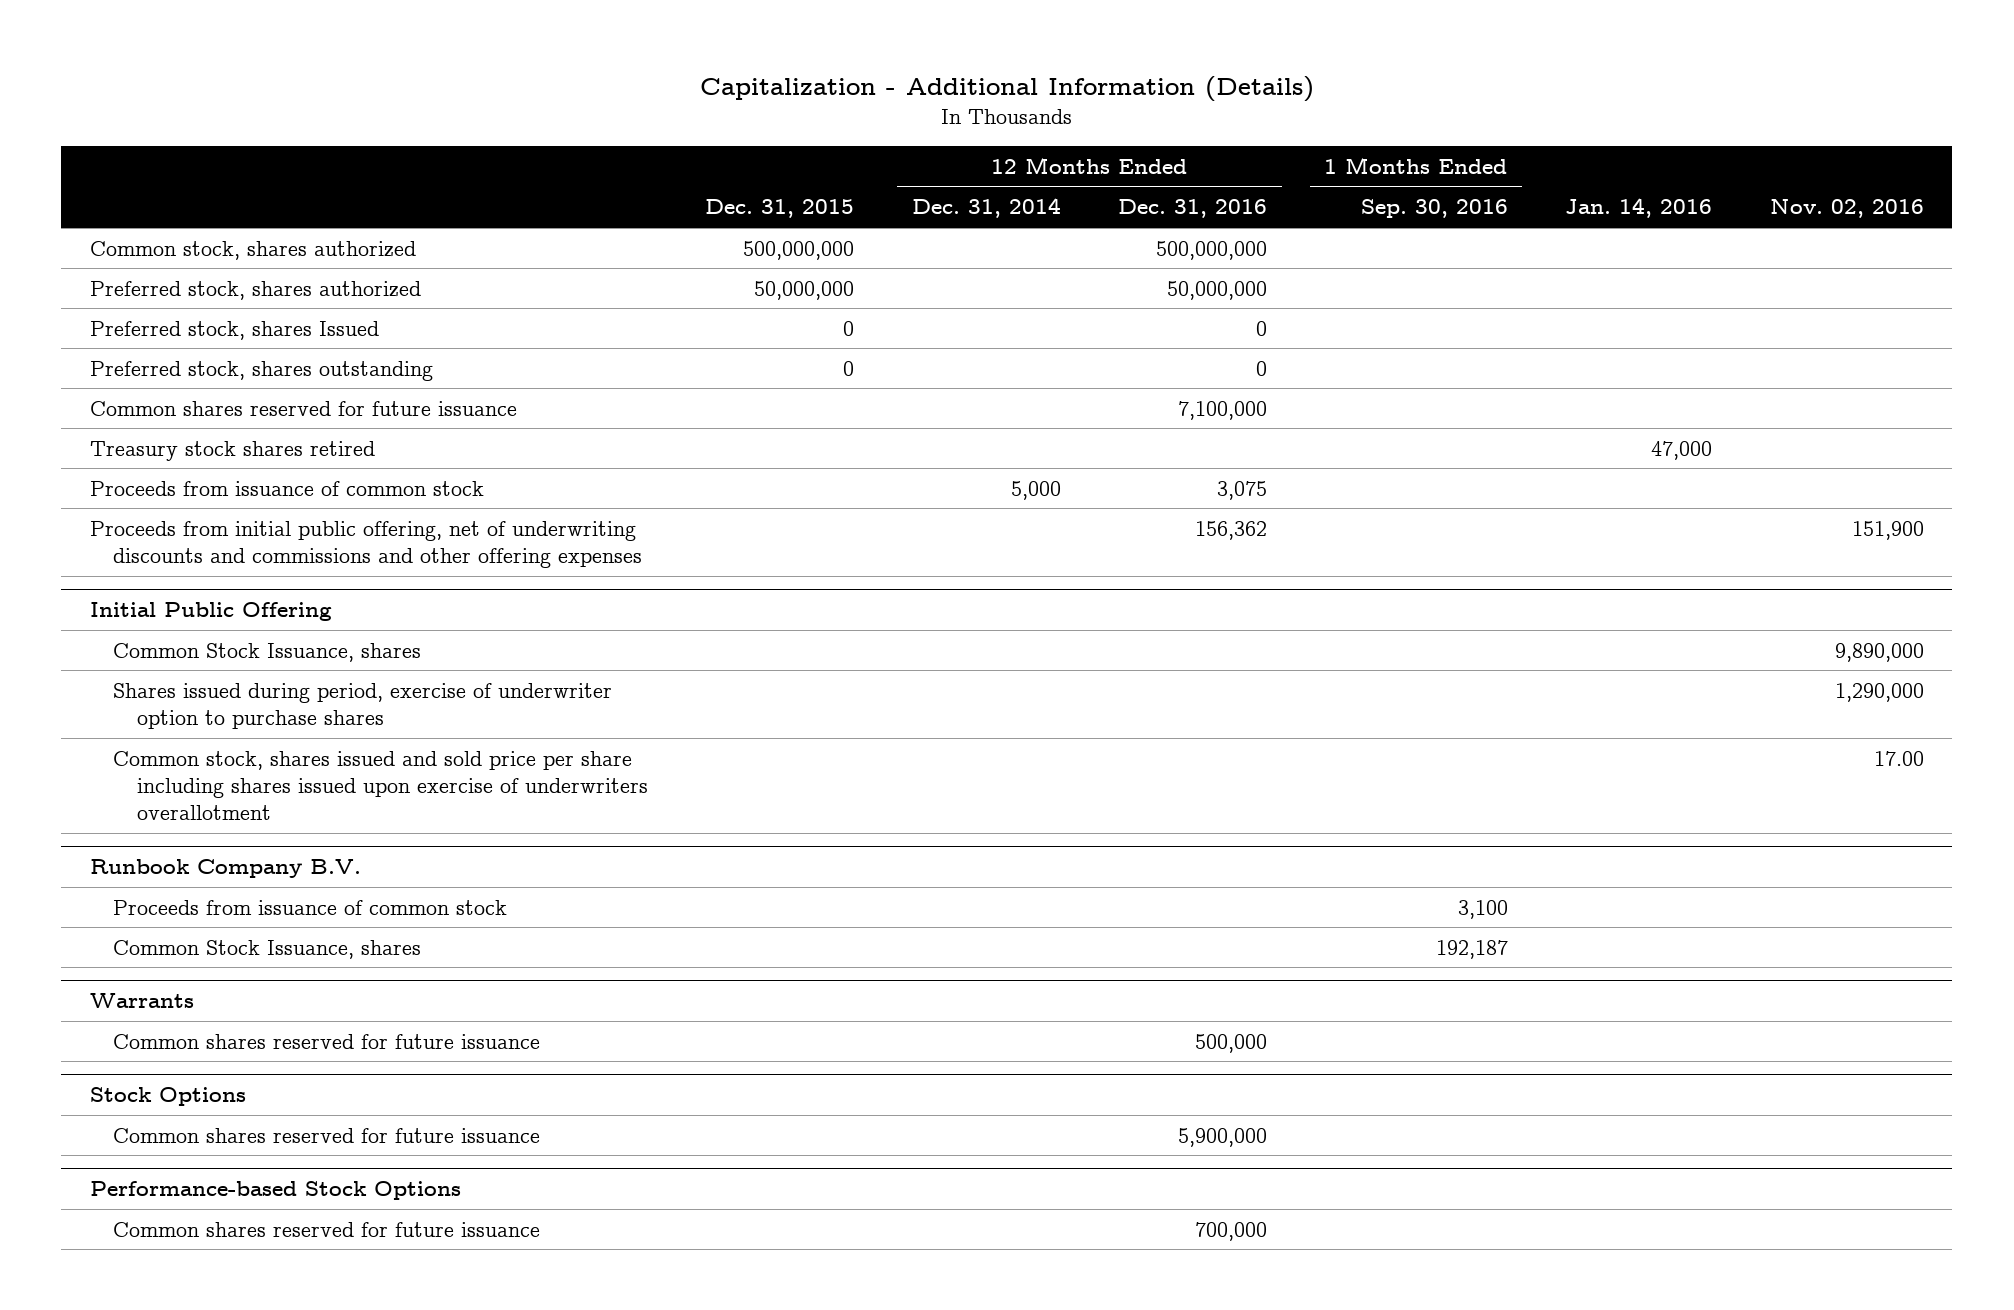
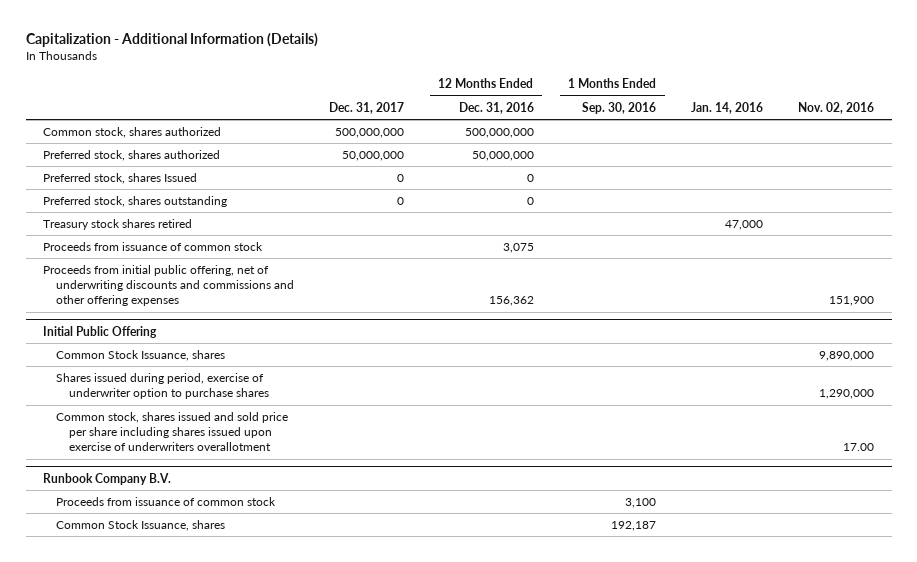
- | Dec. 31, 2015 | 12 Months Ended Dec. 31, 2014 | 12 Months Ended Dec. 31, 2016 | 1 Months Ended Sep. 30, 2016 | Jan. 14, 2016 | Nov. 02, 2016
+ | Dec. 31, 2017 | 12 Months Ended Dec. 31, 2016 | 1 Months Ended Sep. 30, 2016 | Jan. 14, 2016 | Nov. 02, 2016
- Common shares reserved for future issuance | | | 7,100,000 | | |
- Warrants
- Common shares reserved for future issuance | | | 500,000 | | |
- Stock Options
- Common shares reserved for future issuance | | | 5,900,000 | | |
- Performance-based Stock Options
- Common shares reserved for future issuance | | | 700,000 | | |

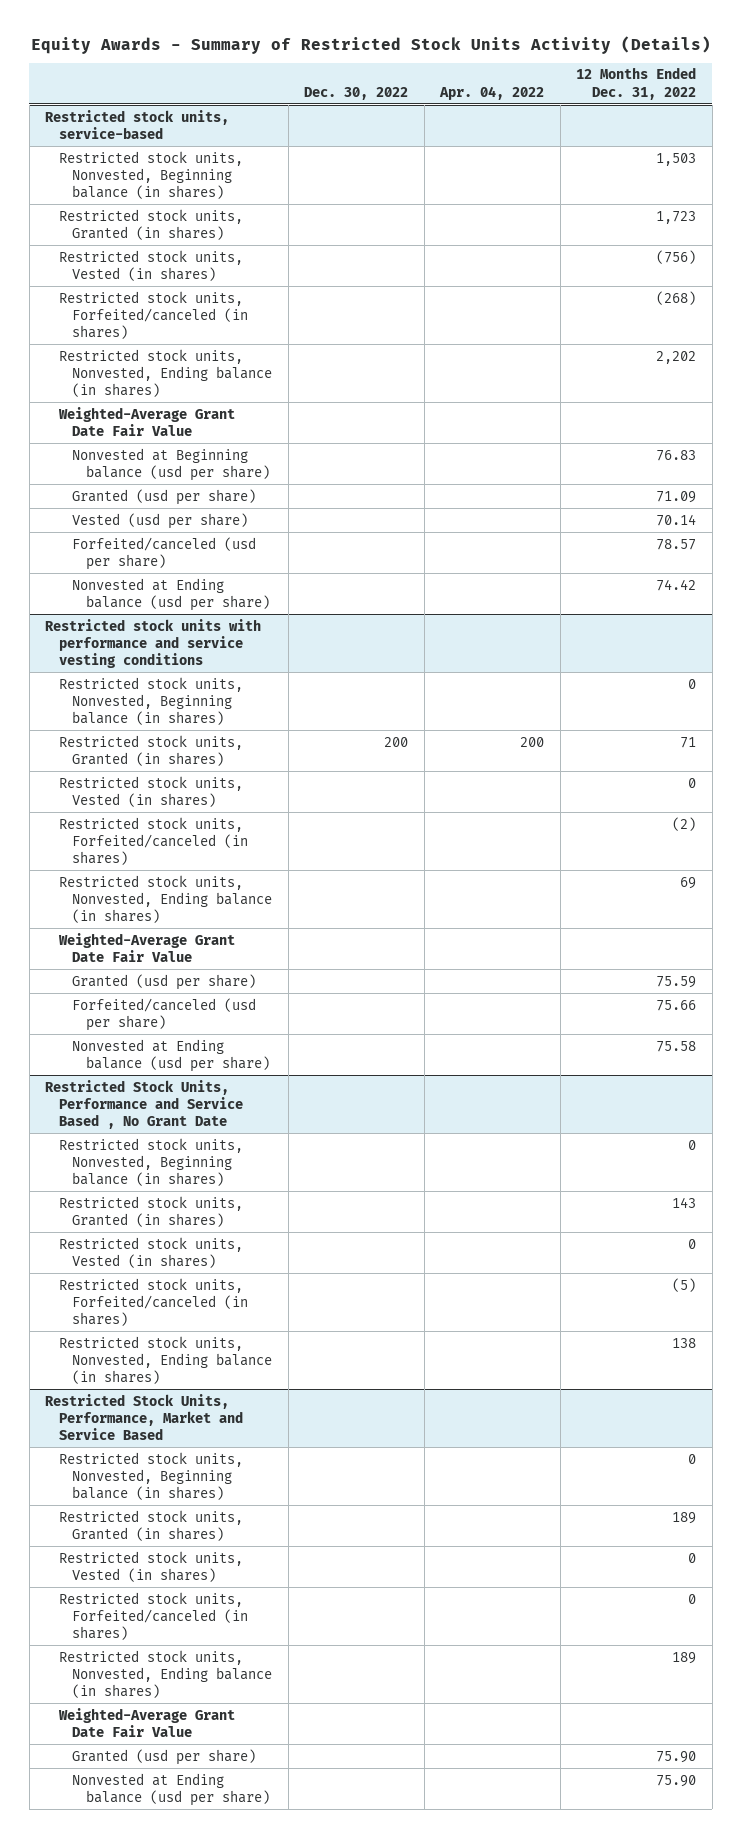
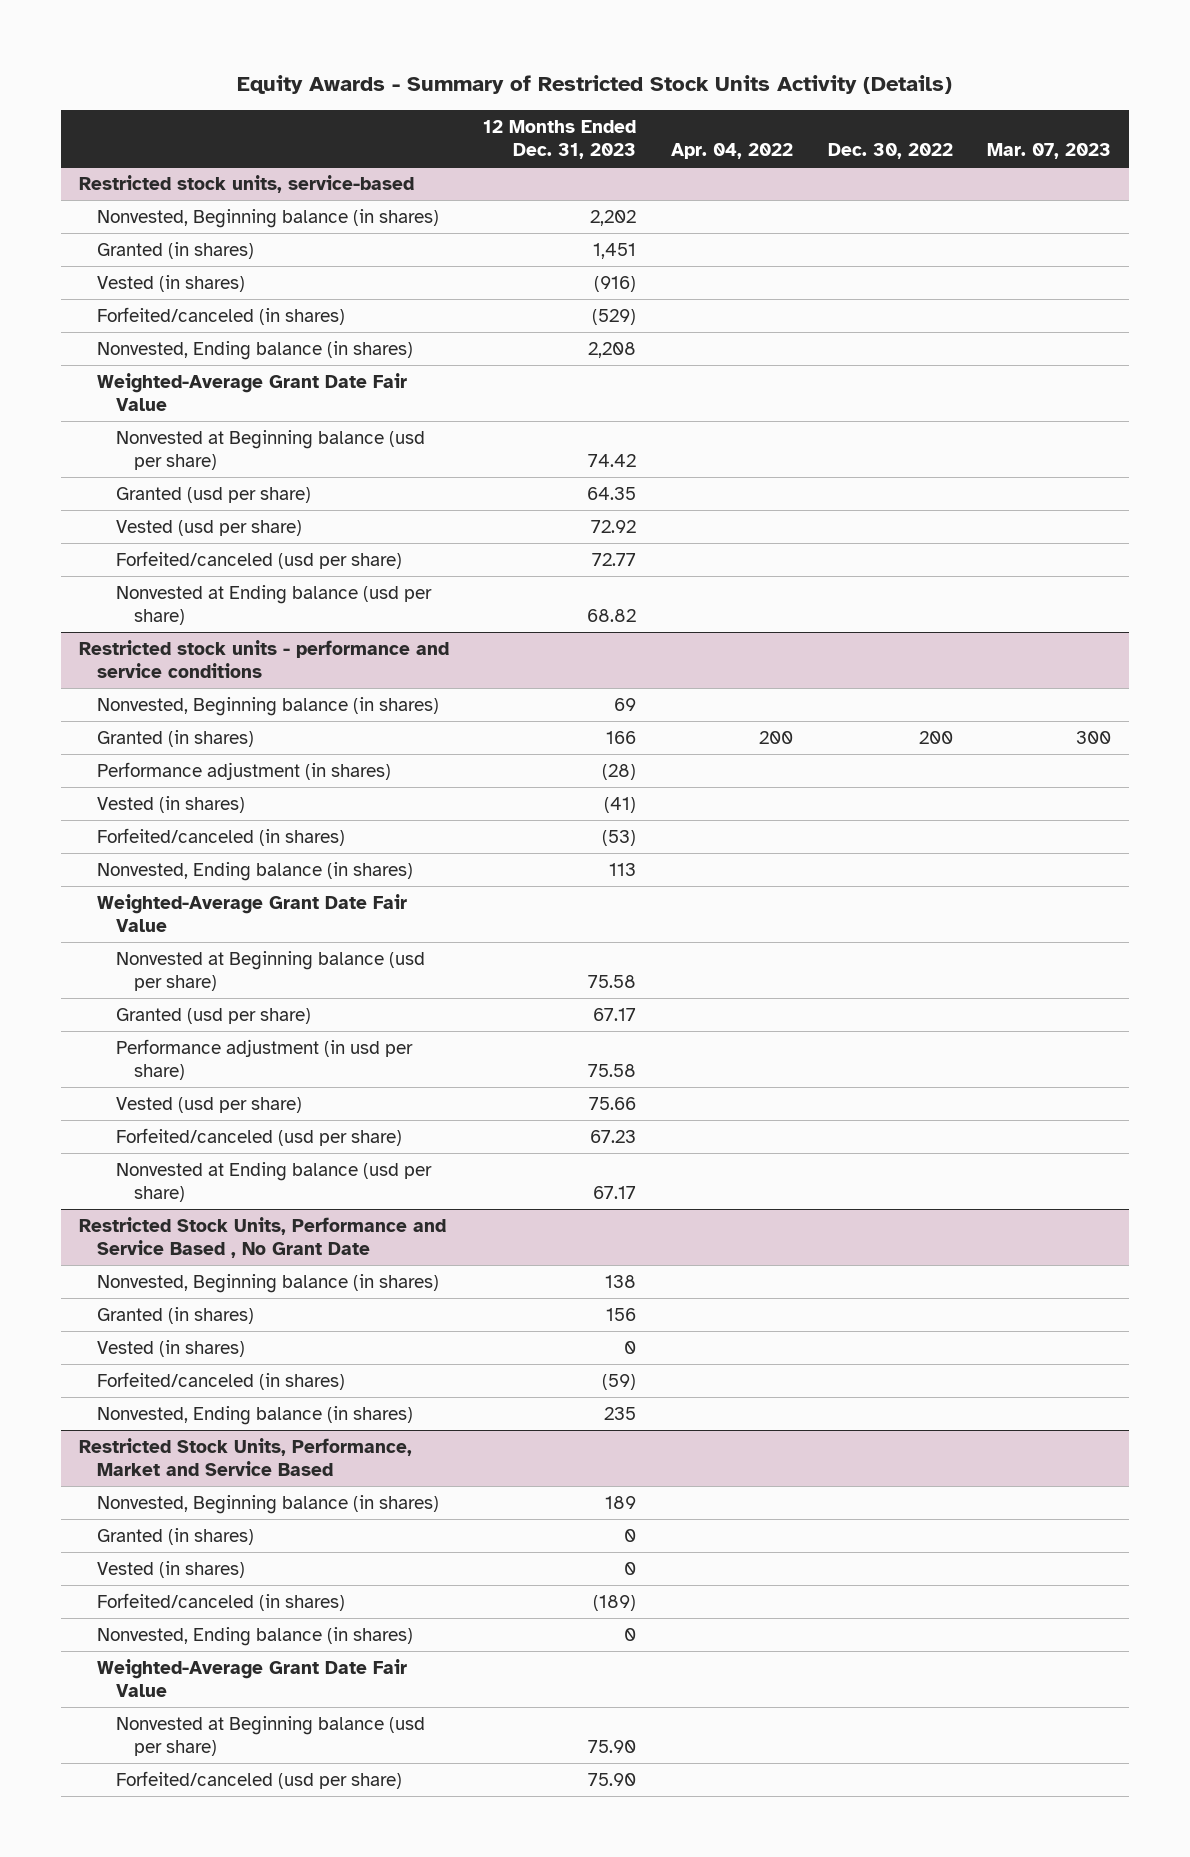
- | Dec. 30, 2022 | Apr. 04, 2022 | 12 Months Ended Dec. 31, 2022
+ | 12 Months Ended Dec. 31, 2023 | Apr. 04, 2022 | Dec. 30, 2022 | Mar. 07, 2023
@ Restricted stock units, service-based
- Restricted stock units, Nonvested, Beginning balance (in shares) | | | 1,503
- Restricted stock units, Granted (in shares) | | | 1,723
- Restricted stock units, Vested (in shares) | | | (756)
- Restricted stock units, Forfeited/canceled (in shares) | | | (268)
- Restricted stock units, Nonvested, Ending balance (in shares) | | | 2,202
+ Nonvested, Beginning balance (in shares) | 2,202 | | |
+ Granted (in shares) | 1,451 | | |
+ Vested (in shares) | (916) | | |
+ Forfeited/canceled (in shares) | (529) | | |
+ Nonvested, Ending balance (in shares) | 2,208 | | |
- Restricted stock units with performance and service vesting conditions
- Restricted stock units, Nonvested, Beginning balance (in shares) | | | 0
- Restricted stock units, Granted (in shares) | 200 | 200 | 71
- Restricted stock units, Vested (in shares) | | | 0
- Restricted stock units, Forfeited/canceled (in shares) | | | (2)
- Restricted stock units, Nonvested, Ending balance (in shares) | | | 69
+ Restricted stock units - performance and service conditions
+ Nonvested, Beginning balance (in shares) | 69 | | |
+ Granted (in shares) | 166 | 200 | 200 | 300
+ Performance adjustment (in shares) | (28) | | |
+ Vested (in shares) | (41) | | |
+ Forfeited/canceled (in shares) | (53) | | |
+ Nonvested, Ending balance (in shares) | 113 | | |
+ Nonvested at Beginning balance (usd per share) | 75.58 | | |
+ Performance adjustment (in usd per share) | 75.58 | | |
+ Vested (usd per share) | 75.66 | | |
@ Restricted Stock Units, Performance and Service Based , No Grant Date
- Restricted stock units, Nonvested, Beginning balance (in shares) | | | 0
- Restricted stock units, Granted (in shares) | | | 143
- Restricted stock units, Vested (in shares) | | | 0
- Restricted stock units, Forfeited/canceled (in shares) | | | (5)
- Restricted stock units, Nonvested, Ending balance (in shares) | | | 138
+ Nonvested, Beginning balance (in shares) | 138 | | |
+ Granted (in shares) | 156 | | |
+ Vested (in shares) | 0 | | |
+ Forfeited/canceled (in shares) | (59) | | |
+ Nonvested, Ending balance (in shares) | 235 | | |
@ Restricted Stock Units, Performance, Market and Service Based
- Restricted stock units, Nonvested, Beginning balance (in shares) | | | 0
- Restricted stock units, Granted (in shares) | | | 189
- Restricted stock units, Vested (in shares) | | | 0
- Restricted stock units, Forfeited/canceled (in shares) | | | 0
- Restricted stock units, Nonvested, Ending balance (in shares) | | | 189
+ Nonvested, Beginning balance (in shares) | 189 | | |
+ Granted (in shares) | 0 | | |
+ Vested (in shares) | 0 | | |
+ Forfeited/canceled (in shares) | (189) | | |
+ Nonvested, Ending balance (in shares) | 0 | | |
- Granted (usd per share) | | | 75.90
- Nonvested at Ending balance (usd per share) | | | 75.90
+ Nonvested at Beginning balance (usd per share) | 75.90 | | |
+ Forfeited/canceled (usd per share) | 75.90 | | |

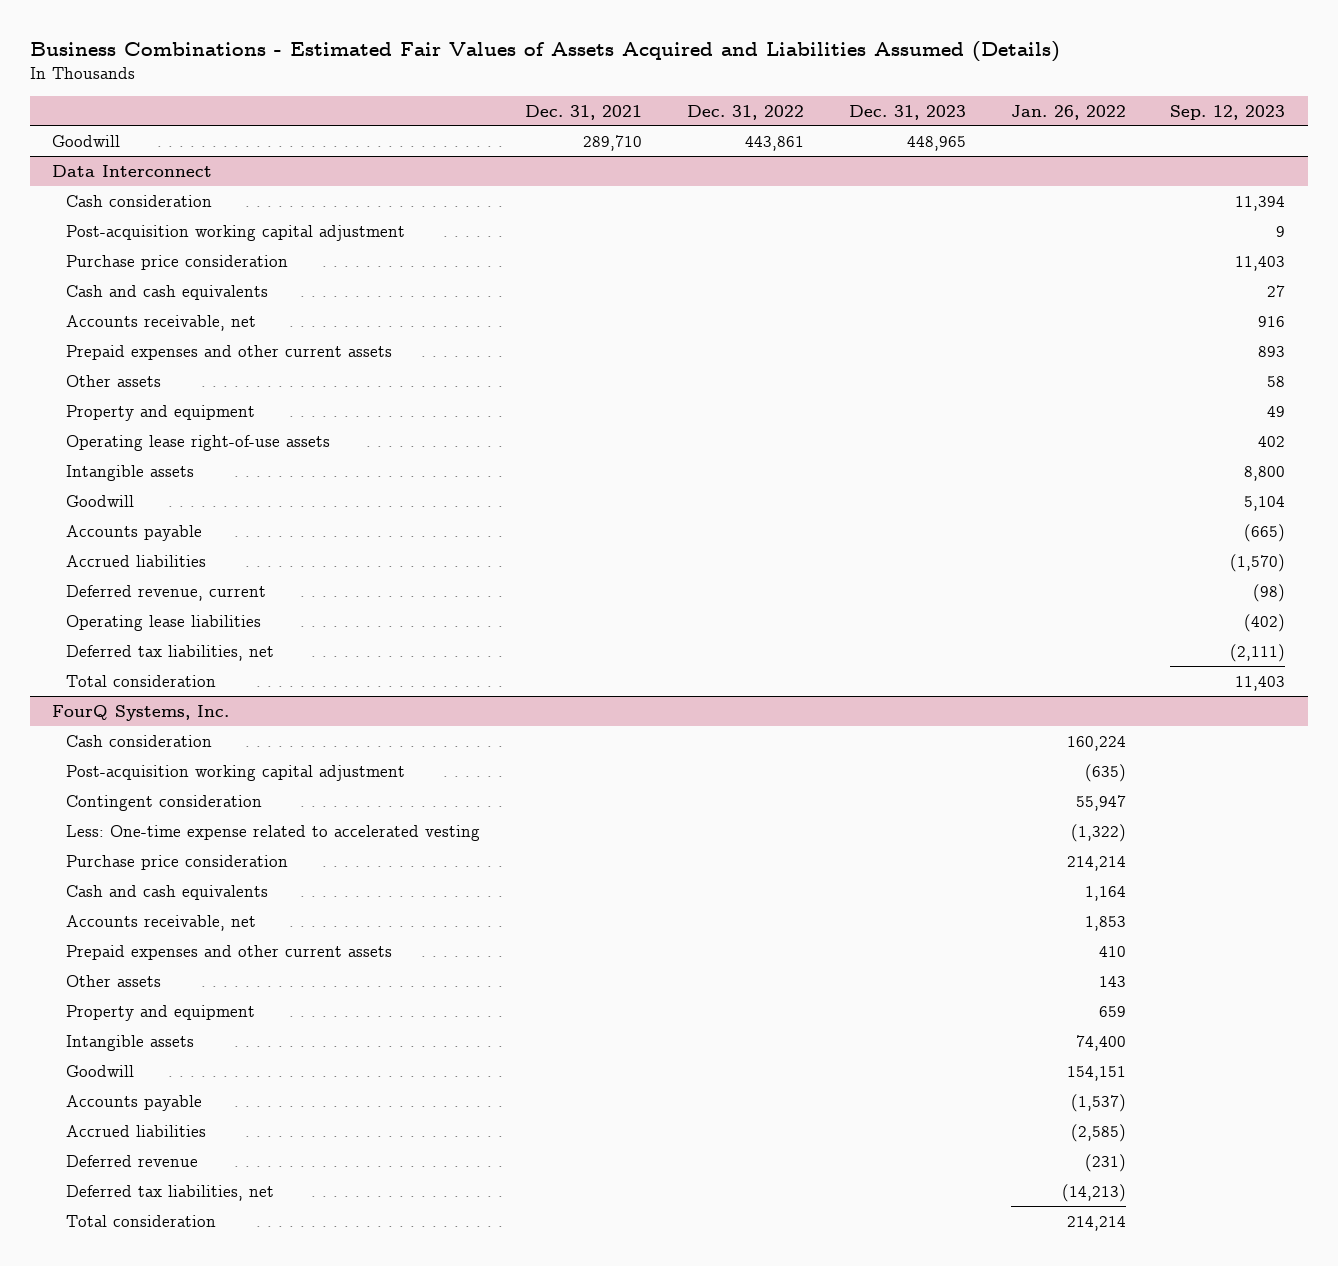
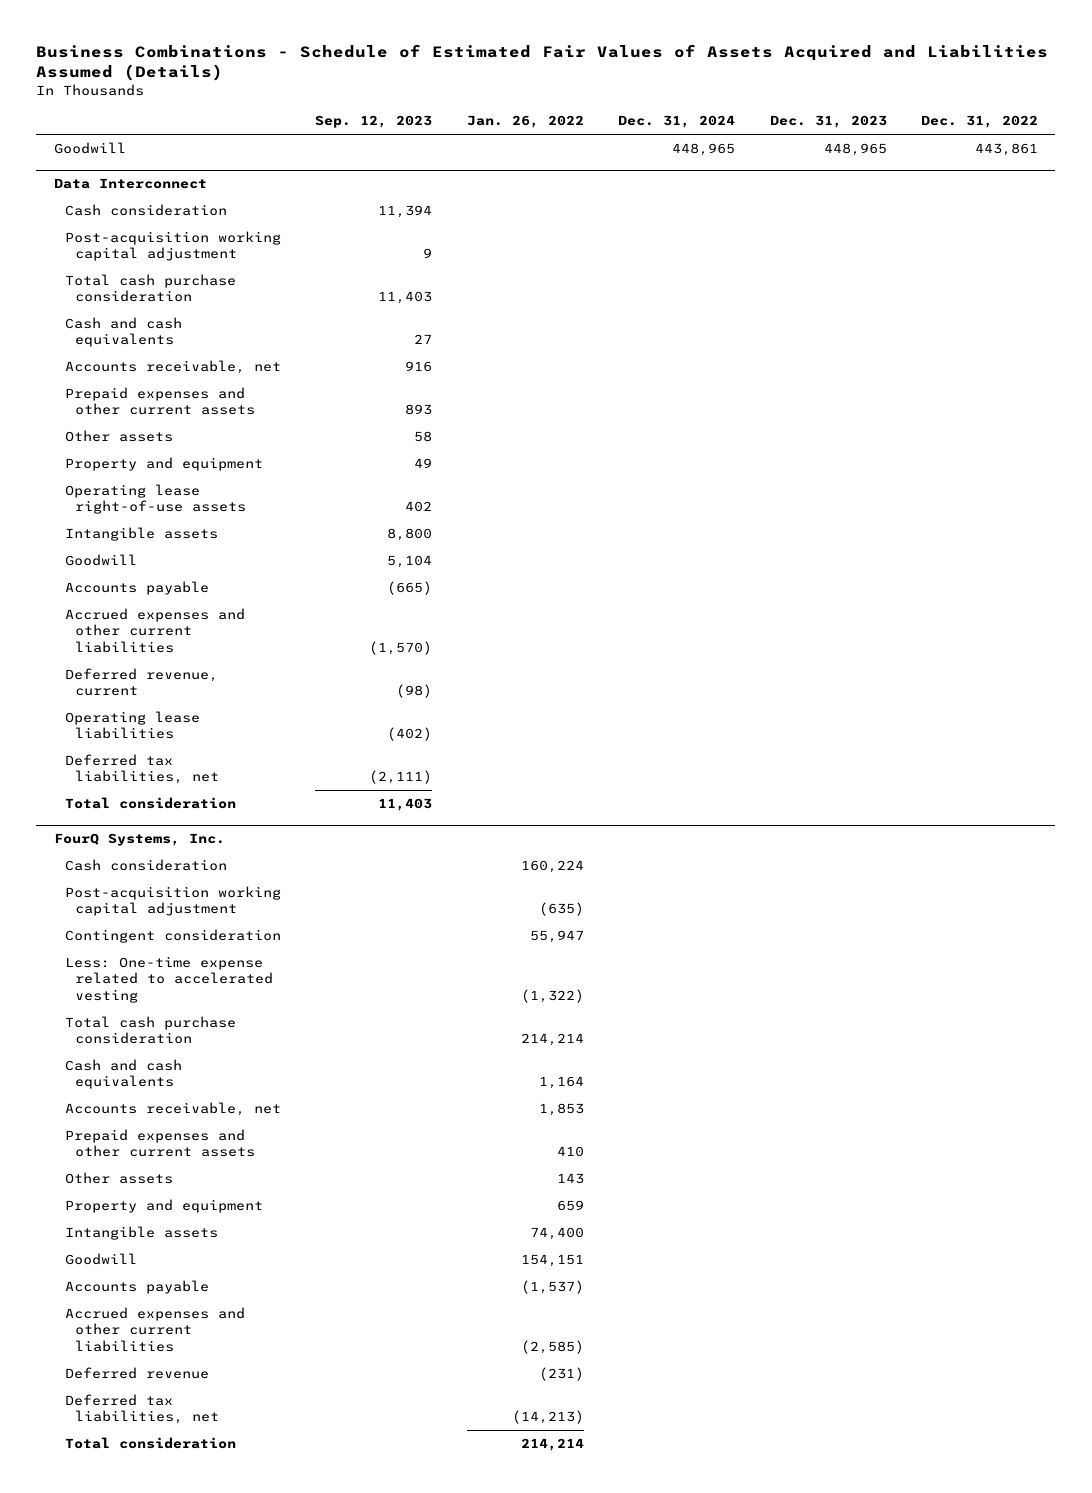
- Business Combinations - Estimated Fair Values of Assets Acquired and Liabilities Assumed (Details)
+ Business Combinations - Schedule of Estimated Fair Values of Assets Acquired and Liabilities Assumed (Details)
- | Dec. 31, 2021 | Dec. 31, 2022 | Dec. 31, 2023 | Jan. 26, 2022 | Sep. 12, 2023
+ | Sep. 12, 2023 | Jan. 26, 2022 | Dec. 31, 2024 | Dec. 31, 2023 | Dec. 31, 2022
@ Data Interconnect
- Purchase price consideration | | | | | 11,403
+ Total cash purchase consideration | 11,403 | | | |
- Accrued liabilities | | | | | (1,570)
+ Accrued expenses and other current liabilities | (1,570) | | | |
@ FourQ Systems, Inc.
- Purchase price consideration | | | | 214,214 |
+ Total cash purchase consideration | | 214,214 | | |
- Accrued liabilities | | | | (2,585) |
+ Accrued expenses and other current liabilities | | (2,585) | | |

